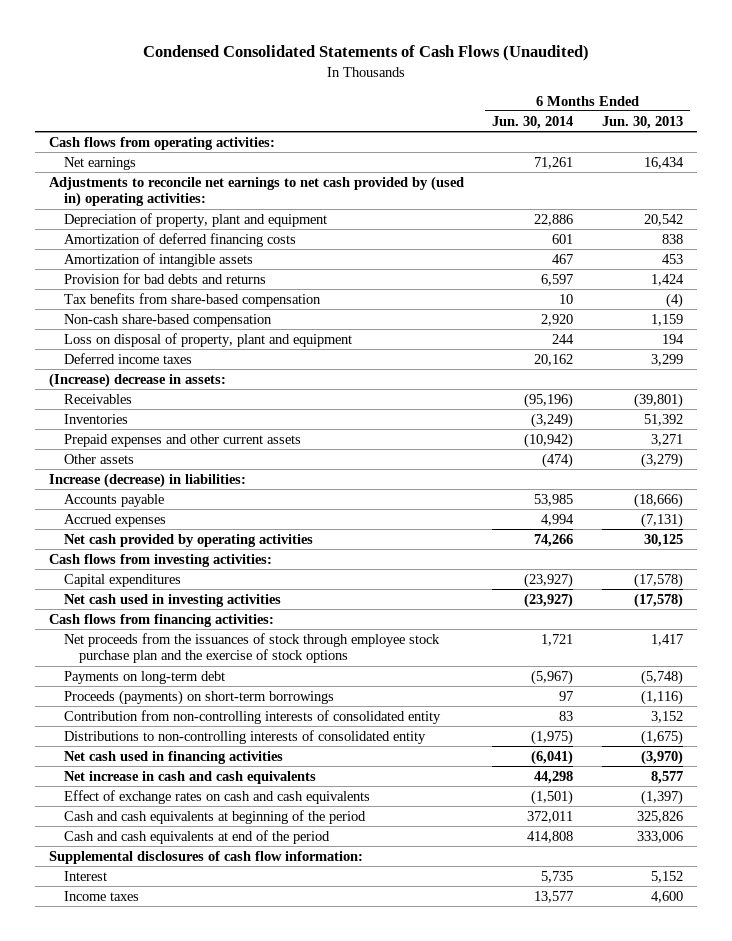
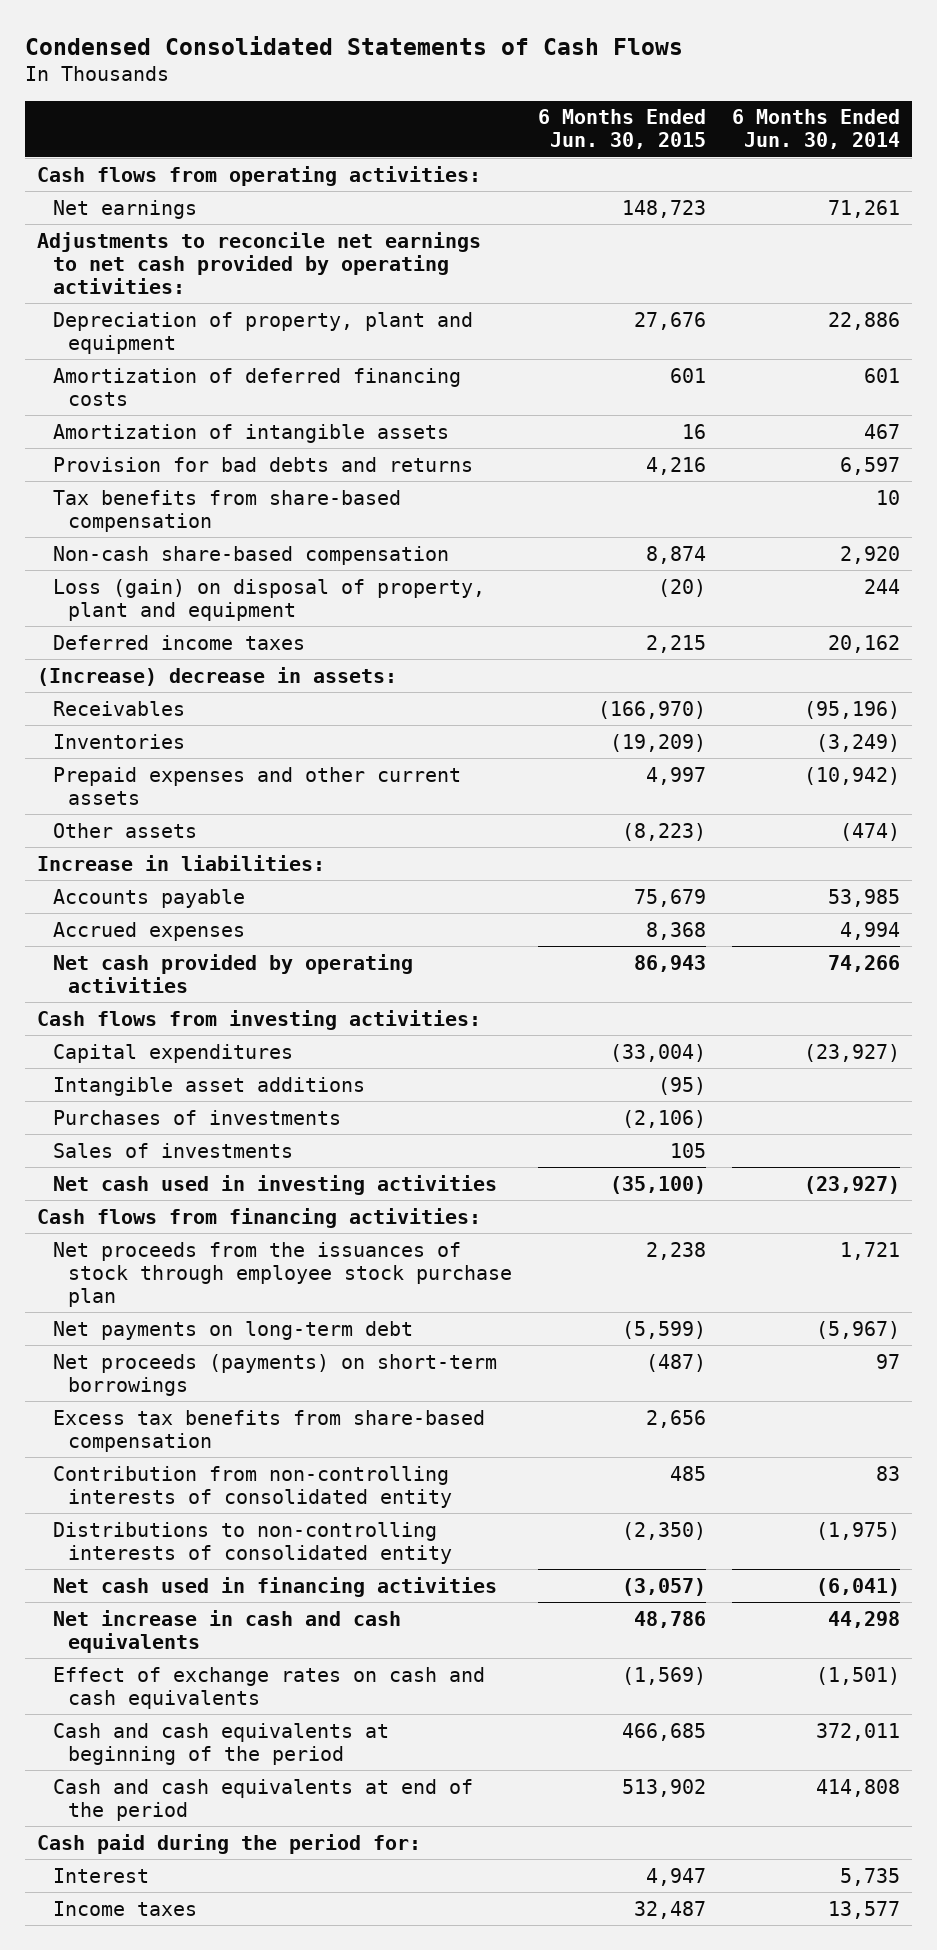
- Condensed Consolidated Statements of Cash Flows (Unaudited)
+ Condensed Consolidated Statements of Cash Flows
- | 6 Months Ended Jun. 30, 2014 | 6 Months Ended Jun. 30, 2013
+ | 6 Months Ended Jun. 30, 2015 | 6 Months Ended Jun. 30, 2014
- Adjustments to reconcile net earnings to net cash provided by (used in) operating activities:
+ Adjustments to reconcile net earnings to net cash provided by operating activities:
- Loss on disposal of property, plant and equipment | 244 | 194
+ Loss (gain) on disposal of property, plant and equipment | (20) | 244
- Increase (decrease) in liabilities:
+ Increase in liabilities:
+ Intangible asset additions | (95) |
+ Purchases of investments | (2,106) |
+ Sales of investments | 105 |
- Net proceeds from the issuances of stock through employee stock purchase plan and the exercise of stock options | 1,721 | 1,417
- Payments on long-term debt | (5,967) | (5,748)
- Proceeds (payments) on short-term borrowings | 97 | (1,116)
+ Net proceeds from the issuances of stock through employee stock purchase plan | 2,238 | 1,721
+ Net payments on long-term debt | (5,599) | (5,967)
+ Net proceeds (payments) on short-term borrowings | (487) | 97
+ Excess tax benefits from share-based compensation | 2,656 |
- Supplemental disclosures of cash flow information:
+ Cash paid during the period for:

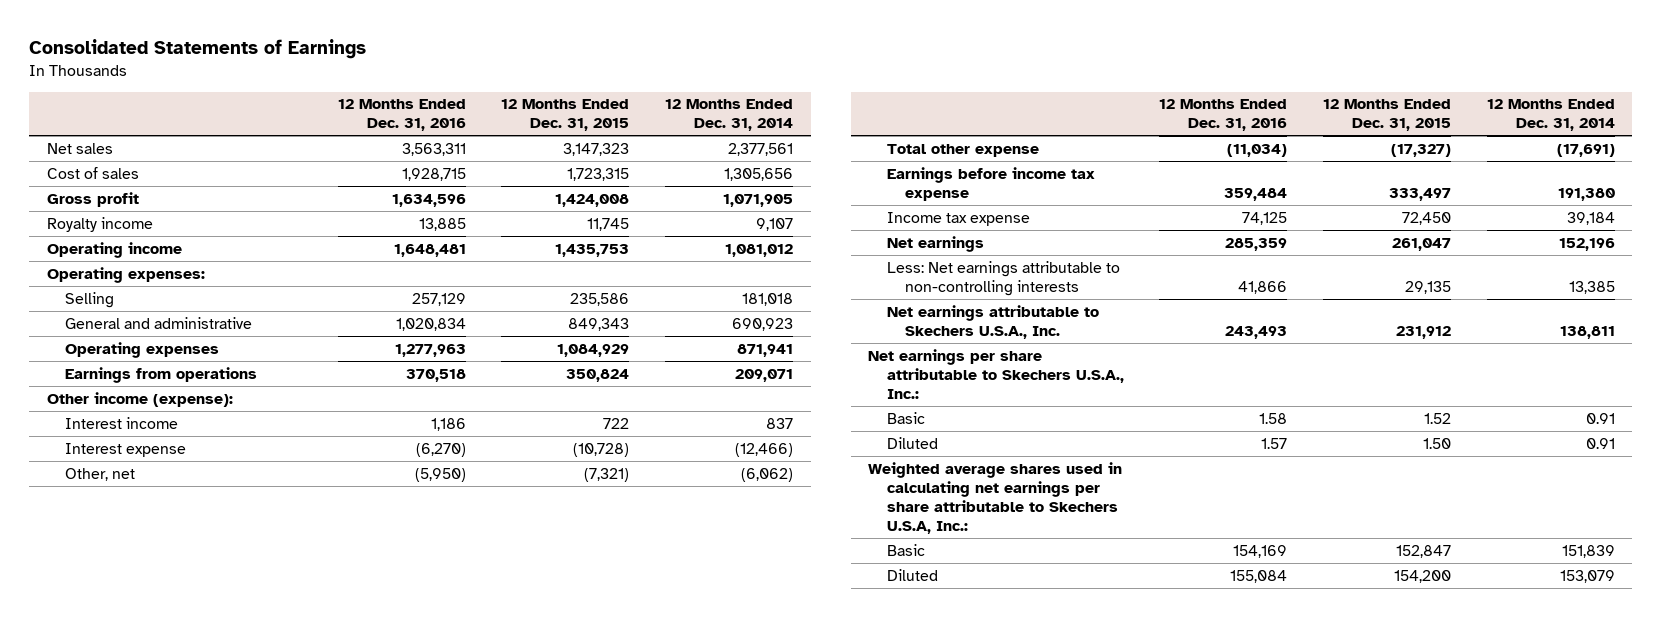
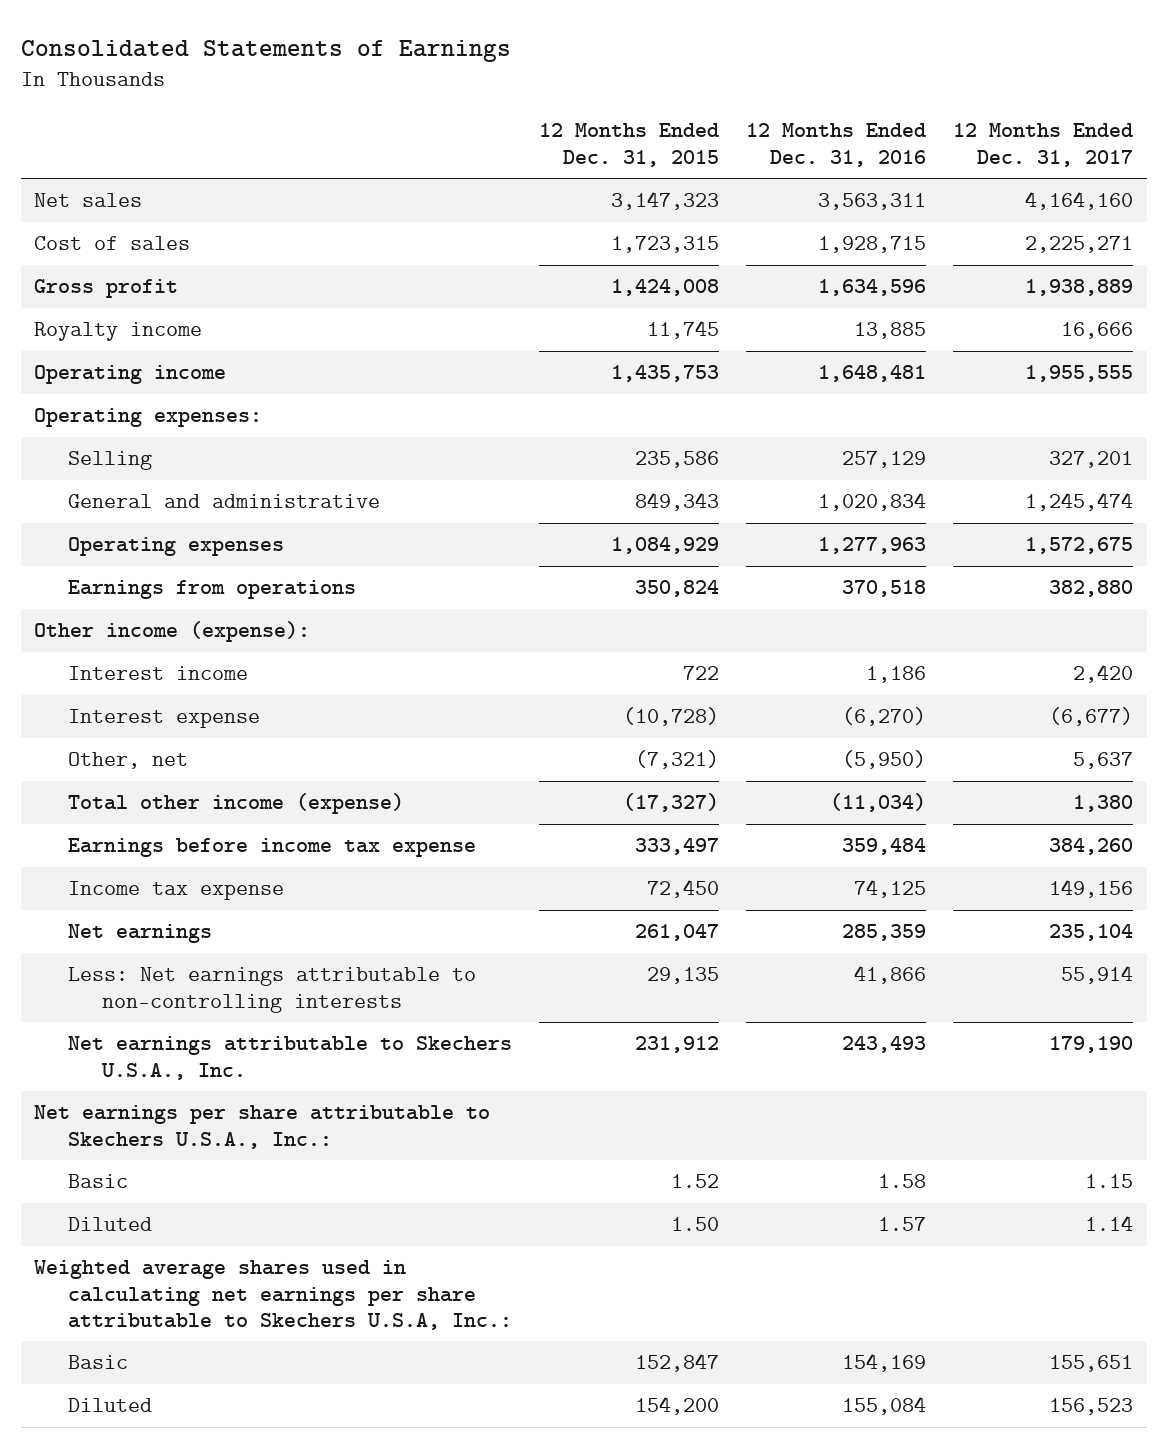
- | 12 Months Ended Dec. 31, 2016 | 12 Months Ended Dec. 31, 2015 | 12 Months Ended Dec. 31, 2014
+ | 12 Months Ended Dec. 31, 2015 | 12 Months Ended Dec. 31, 2016 | 12 Months Ended Dec. 31, 2017
- Total other expense | (11,034) | (17,327) | (17,691)
+ Total other income (expense) | (17,327) | (11,034) | 1,380

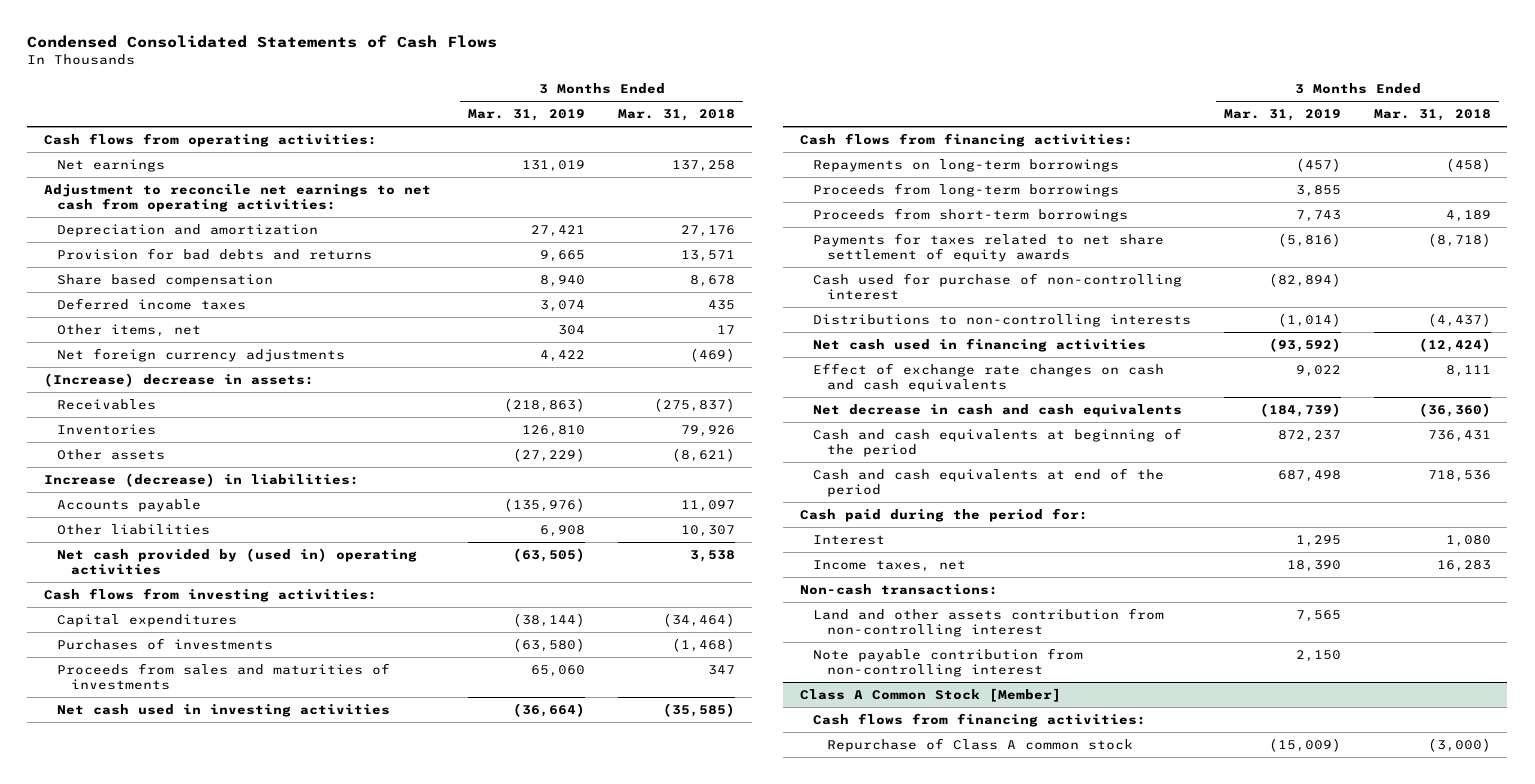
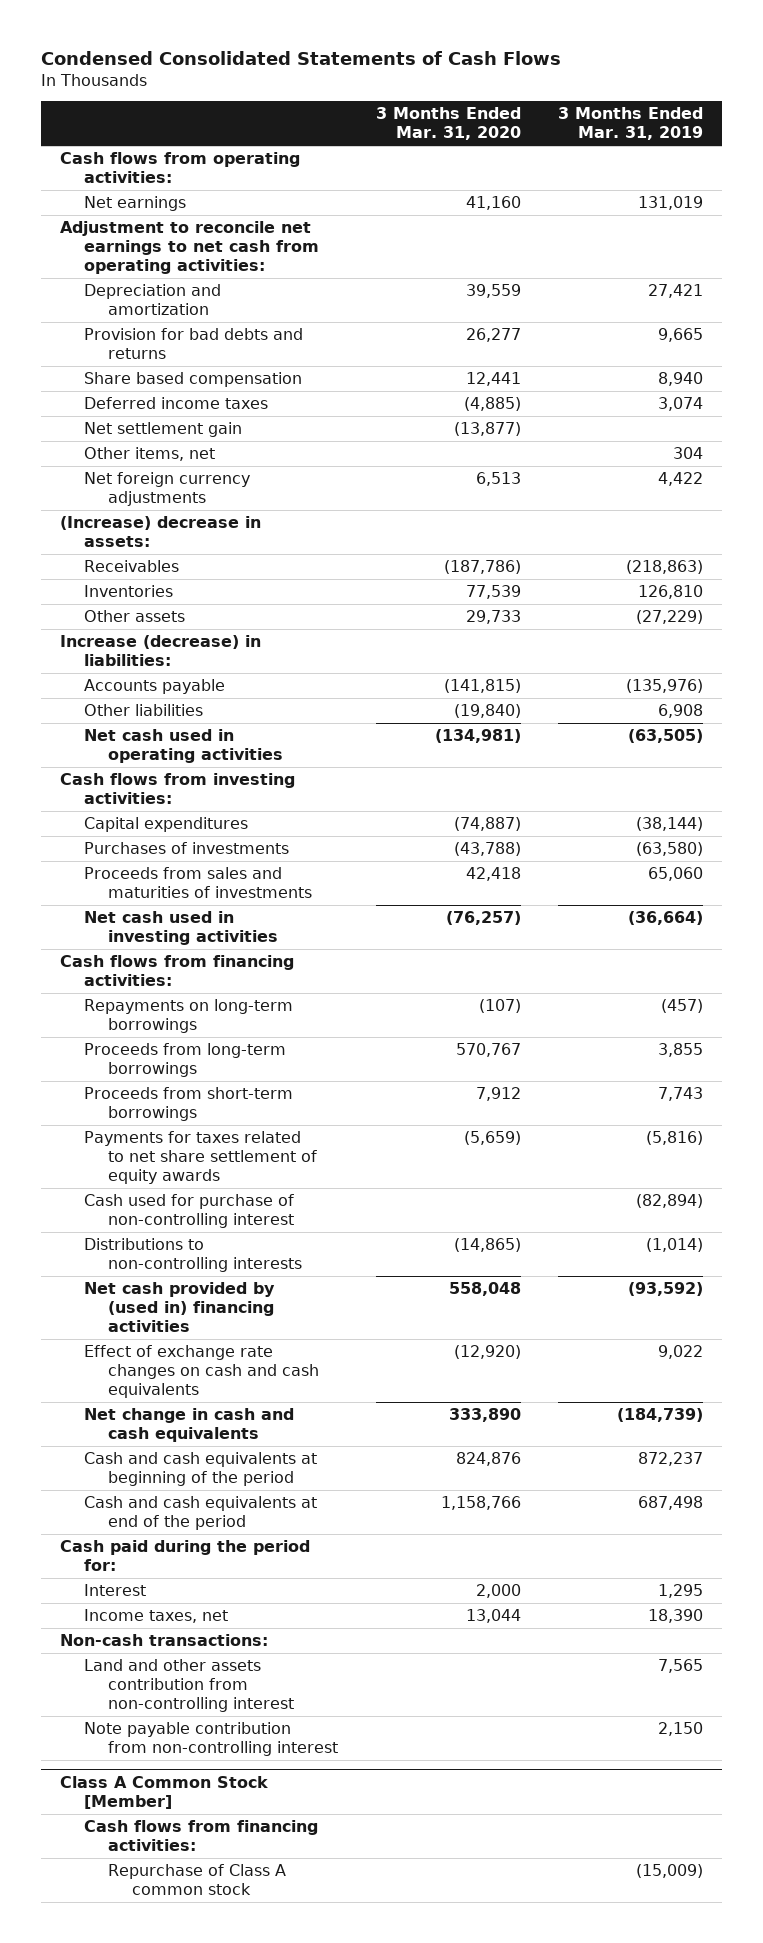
- | 3 Months Ended Mar. 31, 2019 | 3 Months Ended Mar. 31, 2018
+ | 3 Months Ended Mar. 31, 2020 | 3 Months Ended Mar. 31, 2019
+ Net settlement gain | (13,877) |
- Net cash provided by (used in) operating activities | (63,505) | 3,538
+ Net cash used in operating activities | (134,981) | (63,505)
- Net cash used in financing activities | (93,592) | (12,424)
+ Net cash provided by (used in) financing activities | 558,048 | (93,592)
- Net decrease in cash and cash equivalents | (184,739) | (36,360)
+ Net change in cash and cash equivalents | 333,890 | (184,739)

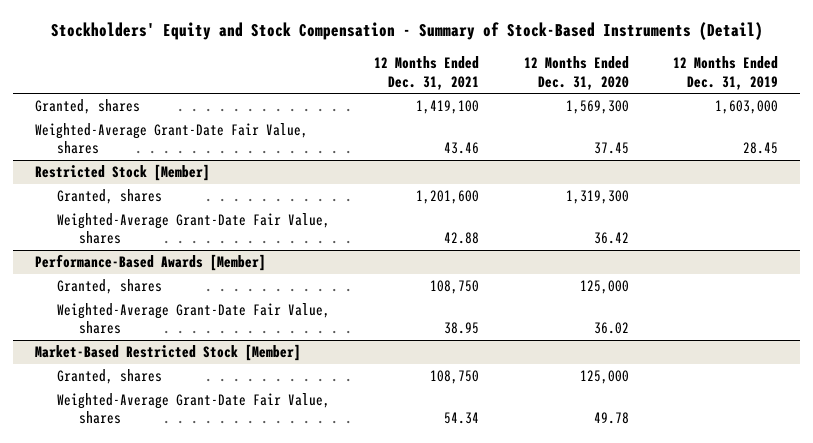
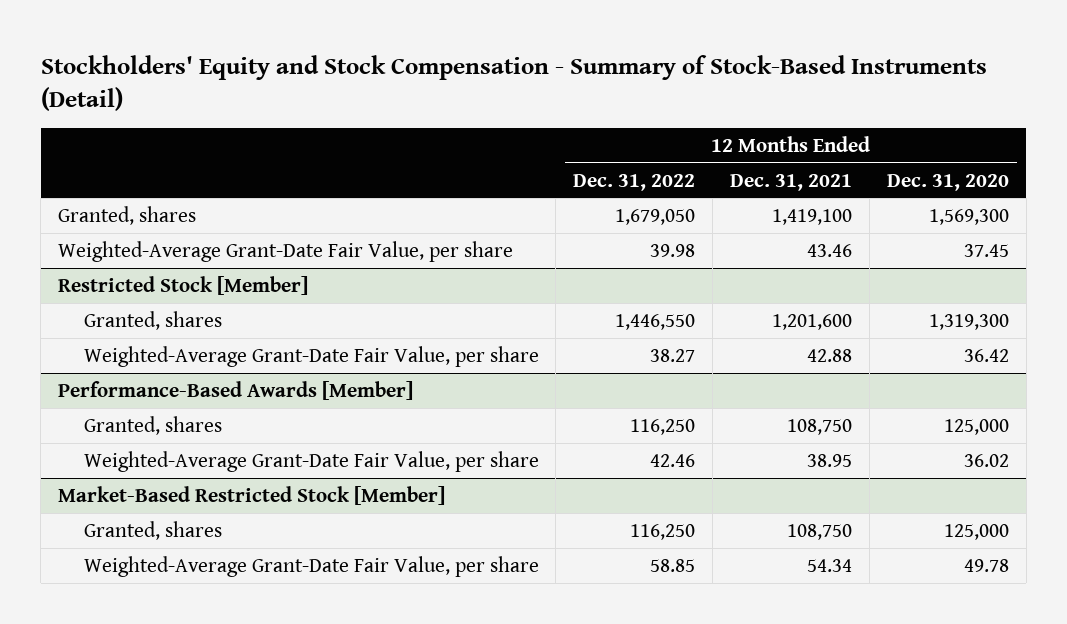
- | 12 Months Ended Dec. 31, 2021 | 12 Months Ended Dec. 31, 2020 | 12 Months Ended Dec. 31, 2019
+ | 12 Months Ended Dec. 31, 2022 | 12 Months Ended Dec. 31, 2021 | 12 Months Ended Dec. 31, 2020
- Weighted-Average Grant-Date Fair Value, shares | 43.46 | 37.45 | 28.45
+ Weighted-Average Grant-Date Fair Value, per share | 39.98 | 43.46 | 37.45
@ Restricted Stock [Member]
- Weighted-Average Grant-Date Fair Value, shares | 42.88 | 36.42 |
+ Weighted-Average Grant-Date Fair Value, per share | 38.27 | 42.88 | 36.42
@ Performance-Based Awards [Member]
- Weighted-Average Grant-Date Fair Value, shares | 38.95 | 36.02 |
+ Weighted-Average Grant-Date Fair Value, per share | 42.46 | 38.95 | 36.02
@ Market-Based Restricted Stock [Member]
- Weighted-Average Grant-Date Fair Value, shares | 54.34 | 49.78 |
+ Weighted-Average Grant-Date Fair Value, per share | 58.85 | 54.34 | 49.78

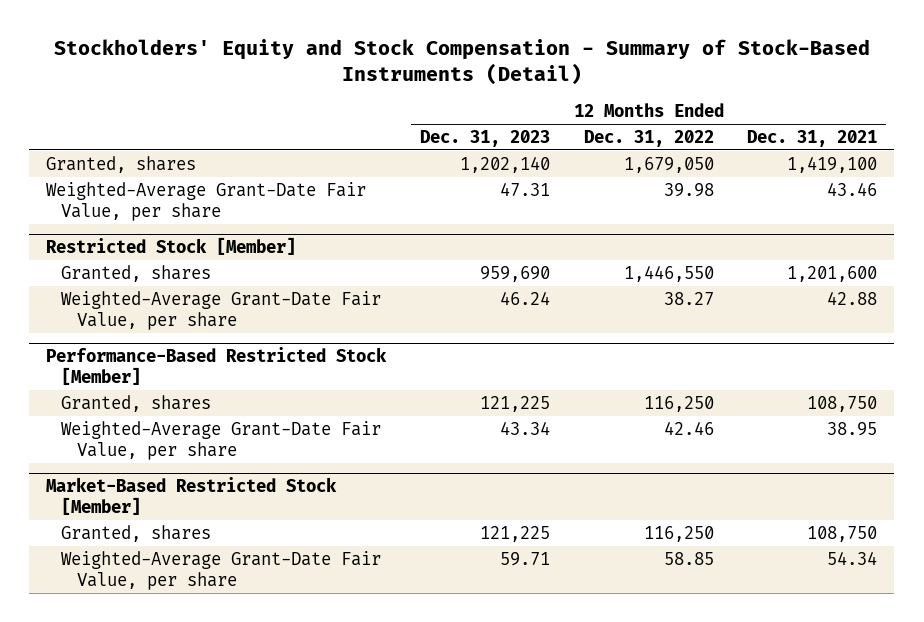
- | 12 Months Ended Dec. 31, 2022 | 12 Months Ended Dec. 31, 2021 | 12 Months Ended Dec. 31, 2020
+ | 12 Months Ended Dec. 31, 2023 | 12 Months Ended Dec. 31, 2022 | 12 Months Ended Dec. 31, 2021
- Performance-Based Awards [Member]
+ Performance-Based Restricted Stock [Member]

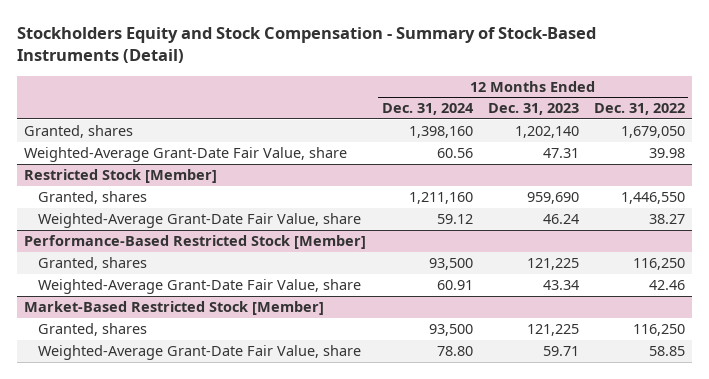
- Stockholders' Equity and Stock Compensation - Summary of Stock-Based Instruments (Detail)
+ Stockholders Equity and Stock Compensation - Summary of Stock-Based Instruments (Detail)
- | 12 Months Ended Dec. 31, 2023 | 12 Months Ended Dec. 31, 2022 | 12 Months Ended Dec. 31, 2021
+ | 12 Months Ended Dec. 31, 2024 | 12 Months Ended Dec. 31, 2023 | 12 Months Ended Dec. 31, 2022
- Weighted-Average Grant-Date Fair Value, per share | 47.31 | 39.98 | 43.46
+ Weighted-Average Grant-Date Fair Value, share | 60.56 | 47.31 | 39.98
@ Restricted Stock [Member]
- Weighted-Average Grant-Date Fair Value, per share | 46.24 | 38.27 | 42.88
+ Weighted-Average Grant-Date Fair Value, share | 59.12 | 46.24 | 38.27
@ Performance-Based Restricted Stock [Member]
- Weighted-Average Grant-Date Fair Value, per share | 43.34 | 42.46 | 38.95
+ Weighted-Average Grant-Date Fair Value, share | 60.91 | 43.34 | 42.46
@ Market-Based Restricted Stock [Member]
- Weighted-Average Grant-Date Fair Value, per share | 59.71 | 58.85 | 54.34
+ Weighted-Average Grant-Date Fair Value, share | 78.80 | 59.71 | 58.85

